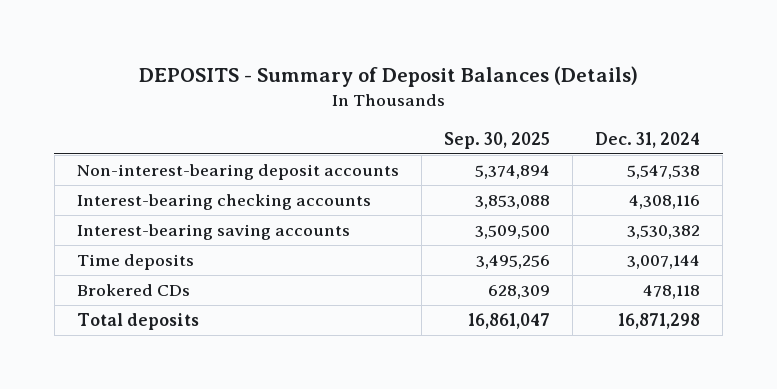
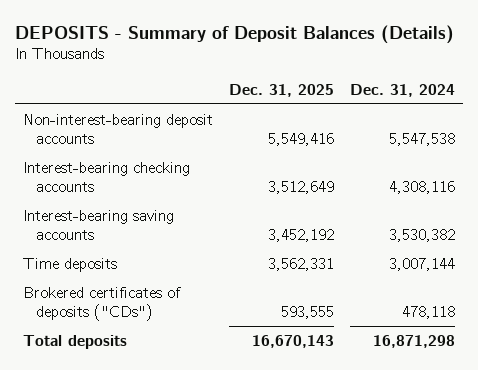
- | Sep. 30, 2025 | Dec. 31, 2024
+ | Dec. 31, 2025 | Dec. 31, 2024
- Brokered CDs | 628,309 | 478,118
+ Brokered certificates of deposits ("CDs") | 593,555 | 478,118

